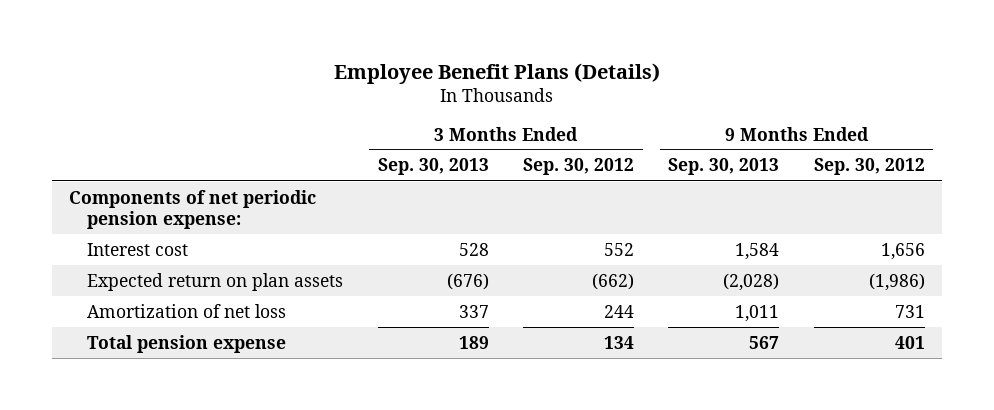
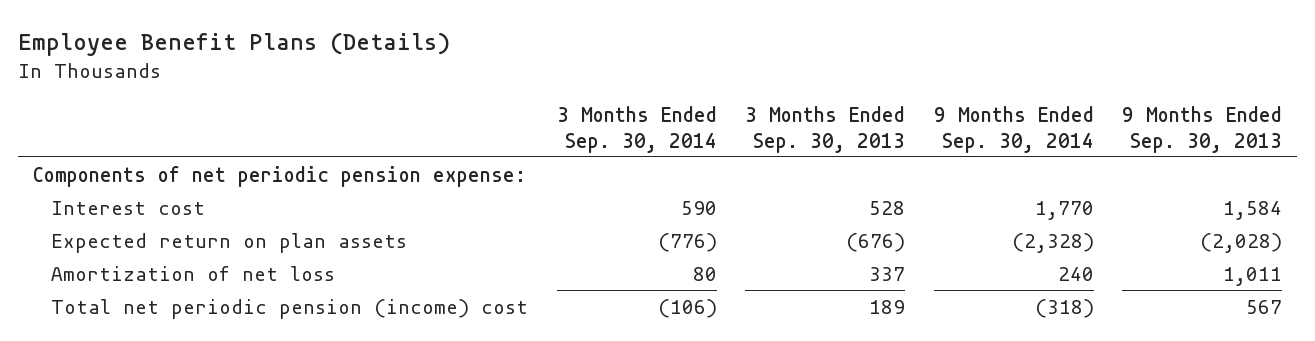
- | 3 Months Ended Sep. 30, 2013 | 3 Months Ended Sep. 30, 2012 | 9 Months Ended Sep. 30, 2013 | 9 Months Ended Sep. 30, 2012
+ | 3 Months Ended Sep. 30, 2014 | 3 Months Ended Sep. 30, 2013 | 9 Months Ended Sep. 30, 2014 | 9 Months Ended Sep. 30, 2013
- Total pension expense | 189 | 134 | 567 | 401
+ Total net periodic pension (income) cost | (106) | 189 | (318) | 567

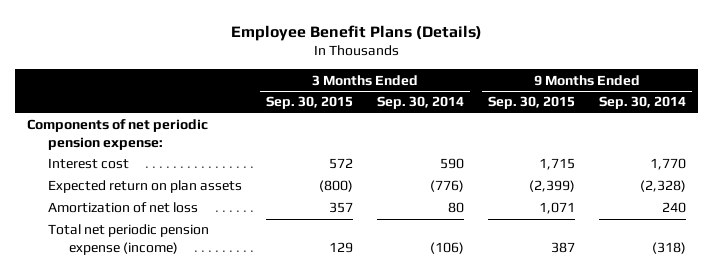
- | 3 Months Ended Sep. 30, 2014 | 3 Months Ended Sep. 30, 2013 | 9 Months Ended Sep. 30, 2014 | 9 Months Ended Sep. 30, 2013
+ | 3 Months Ended Sep. 30, 2015 | 3 Months Ended Sep. 30, 2014 | 9 Months Ended Sep. 30, 2015 | 9 Months Ended Sep. 30, 2014
- Total net periodic pension (income) cost | (106) | 189 | (318) | 567
+ Total net periodic pension expense (income) | 129 | (106) | 387 | (318)

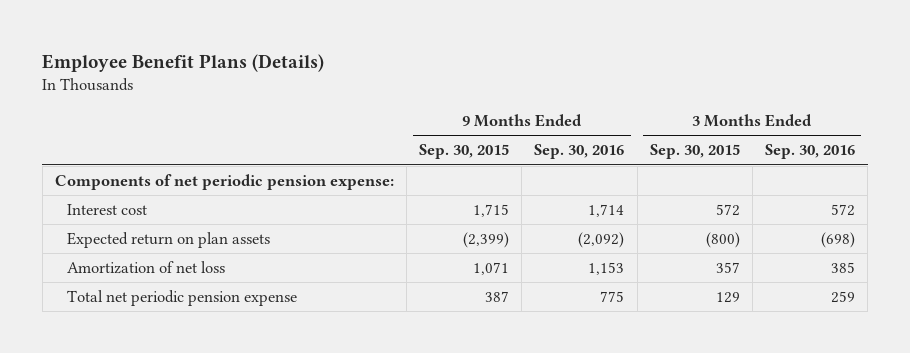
- | 3 Months Ended Sep. 30, 2015 | 3 Months Ended Sep. 30, 2014 | 9 Months Ended Sep. 30, 2015 | 9 Months Ended Sep. 30, 2014
+ | 9 Months Ended Sep. 30, 2015 | 9 Months Ended Sep. 30, 2016 | 3 Months Ended Sep. 30, 2015 | 3 Months Ended Sep. 30, 2016
- Total net periodic pension expense (income) | 129 | (106) | 387 | (318)
+ Total net periodic pension expense | 387 | 775 | 129 | 259

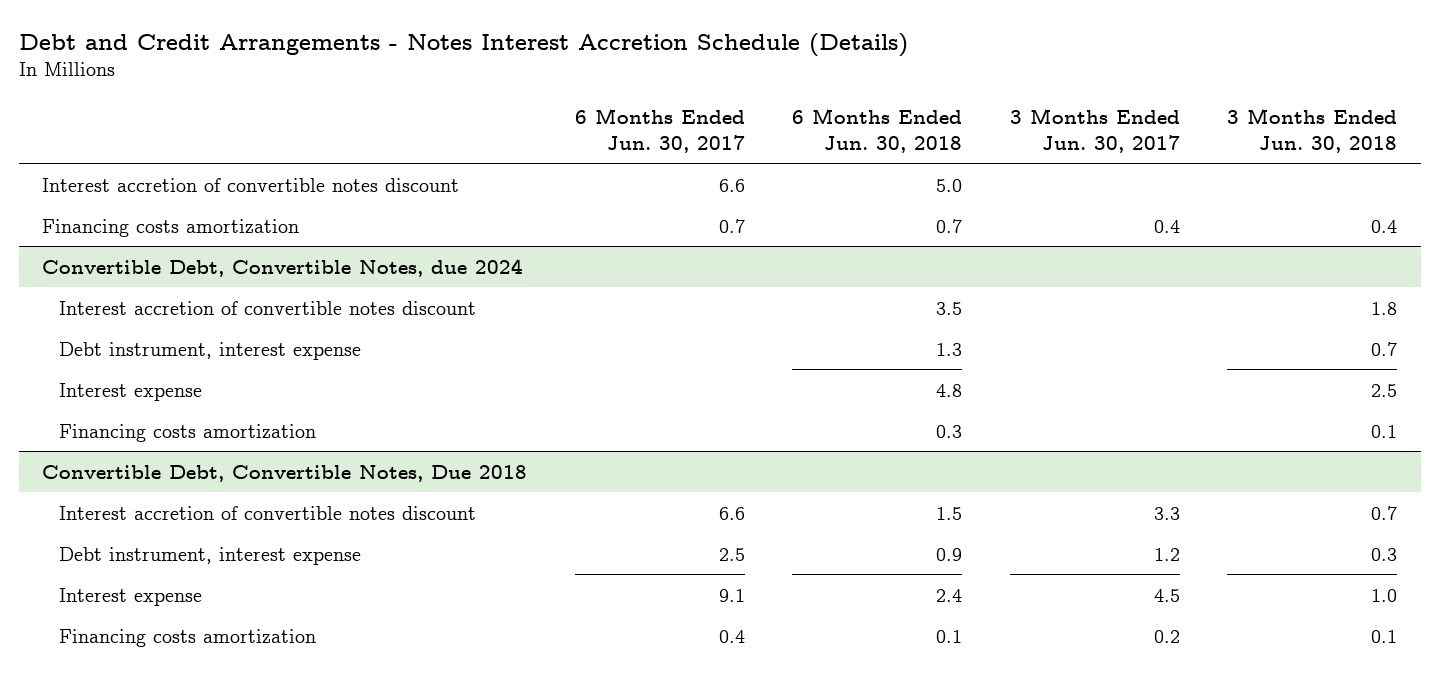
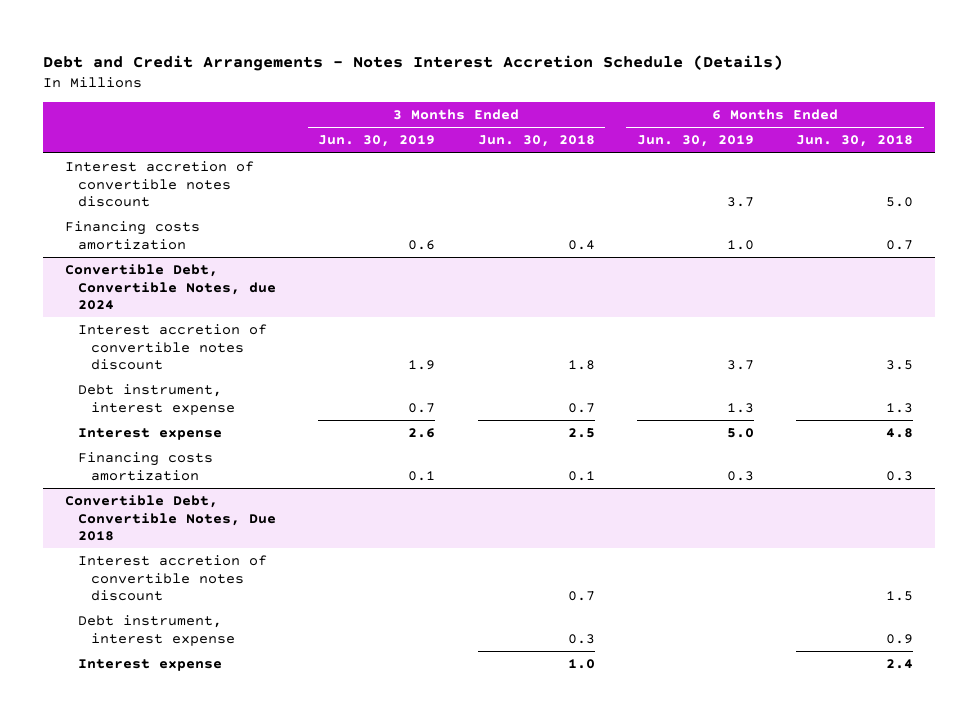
- | 6 Months Ended Jun. 30, 2017 | 6 Months Ended Jun. 30, 2018 | 3 Months Ended Jun. 30, 2017 | 3 Months Ended Jun. 30, 2018
+ | 3 Months Ended Jun. 30, 2019 | 3 Months Ended Jun. 30, 2018 | 6 Months Ended Jun. 30, 2019 | 6 Months Ended Jun. 30, 2018
@ Convertible Debt, Convertible Notes, Due 2018
- Financing costs amortization | 0.4 | 0.1 | 0.2 | 0.1

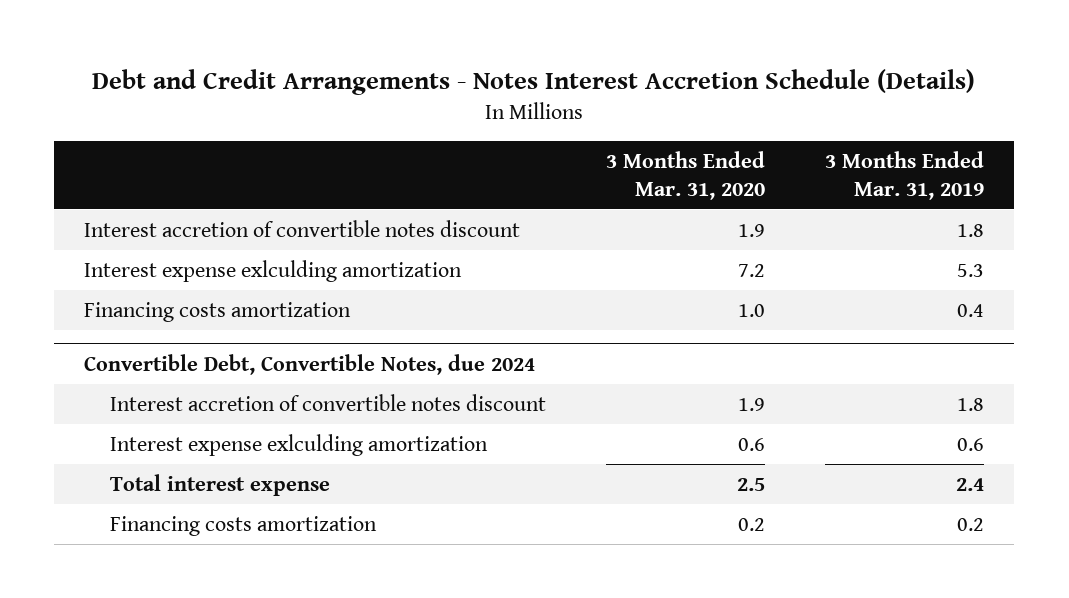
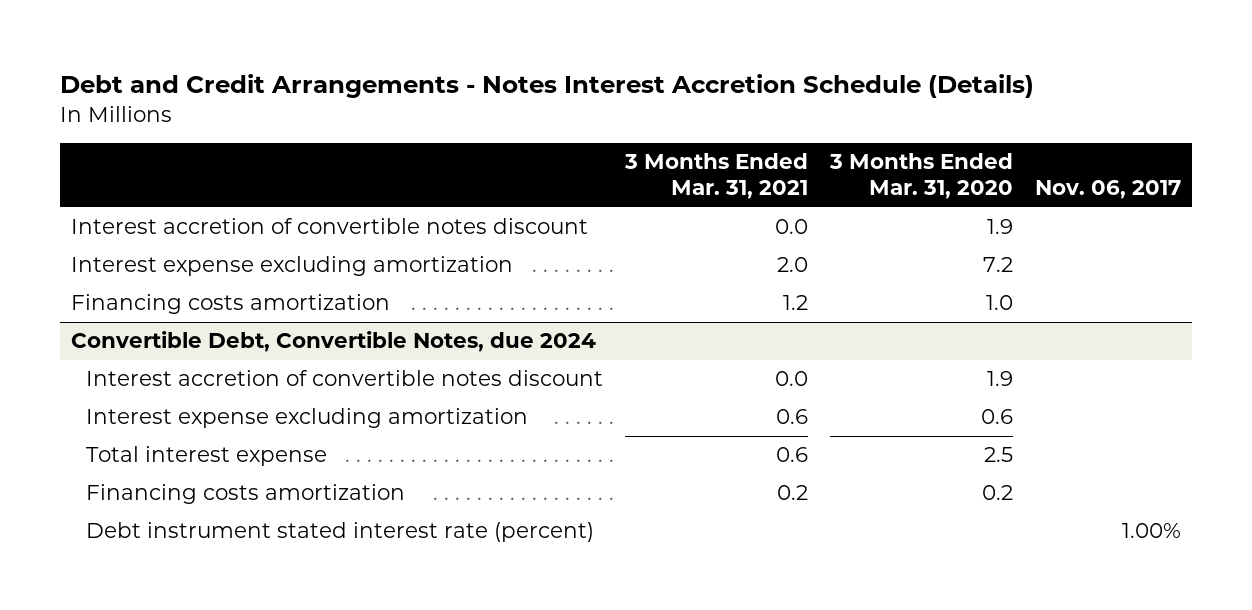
- | 3 Months Ended Mar. 31, 2020 | 3 Months Ended Mar. 31, 2019
+ | 3 Months Ended Mar. 31, 2021 | 3 Months Ended Mar. 31, 2020 | Nov. 06, 2017
- Interest expense exlculding amortization | 7.2 | 5.3
+ Interest expense excluding amortization | 2.0 | 7.2 |
@ Convertible Debt, Convertible Notes, due 2024
- Interest expense exlculding amortization | 0.6 | 0.6
+ Interest expense excluding amortization | 0.6 | 0.6 |
+ Debt instrument stated interest rate (percent) | | | 1.00%

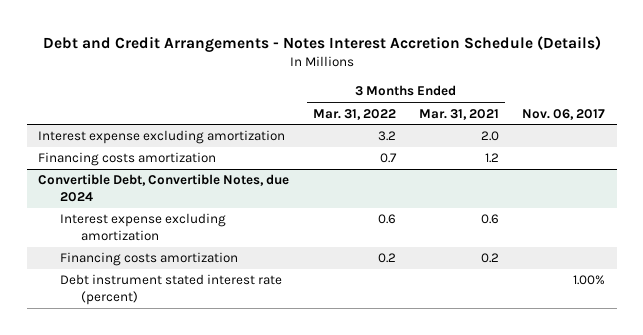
- | 3 Months Ended Mar. 31, 2021 | 3 Months Ended Mar. 31, 2020 | Nov. 06, 2017
+ | 3 Months Ended Mar. 31, 2022 | 3 Months Ended Mar. 31, 2021 | Nov. 06, 2017
- Interest accretion of convertible notes discount | 0.0 | 1.9 |
@ Convertible Debt, Convertible Notes, due 2024
- Interest accretion of convertible notes discount | 0.0 | 1.9 |
- Total interest expense | 0.6 | 2.5 |

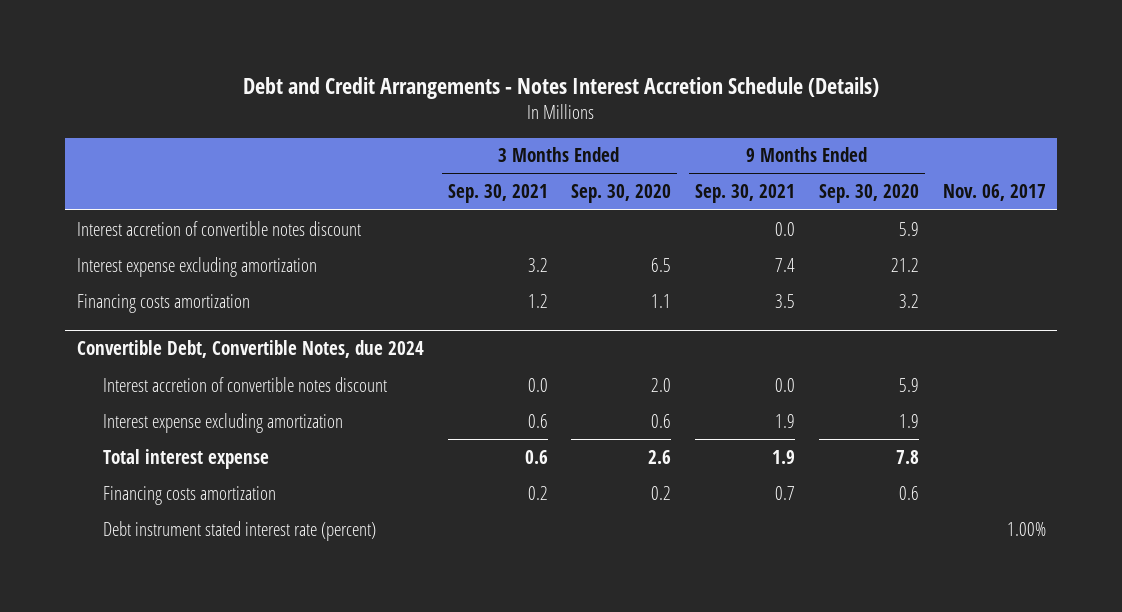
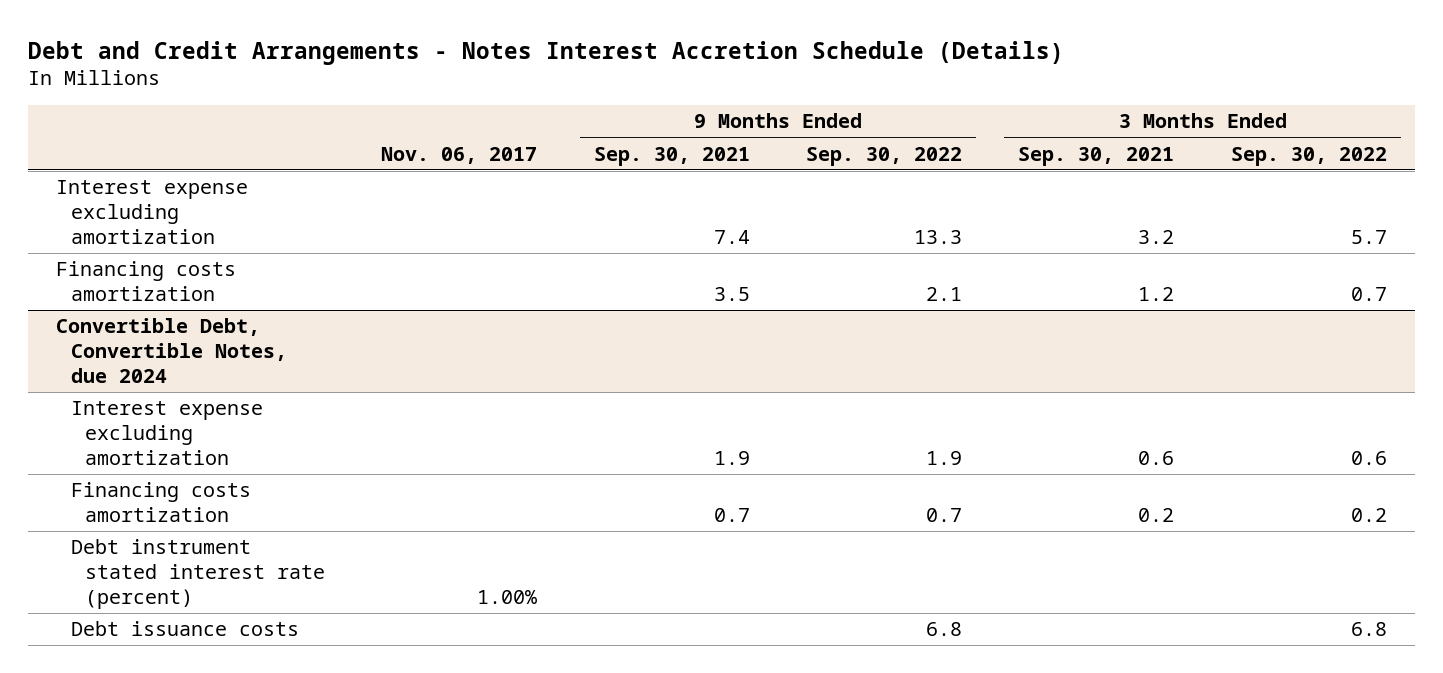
- | 3 Months Ended Sep. 30, 2021 | 3 Months Ended Sep. 30, 2020 | 9 Months Ended Sep. 30, 2021 | 9 Months Ended Sep. 30, 2020 | Nov. 06, 2017
+ | Nov. 06, 2017 | 9 Months Ended Sep. 30, 2021 | 9 Months Ended Sep. 30, 2022 | 3 Months Ended Sep. 30, 2021 | 3 Months Ended Sep. 30, 2022
- Interest accretion of convertible notes discount | | | 0.0 | 5.9 |
@ Convertible Debt, Convertible Notes, due 2024
- Interest accretion of convertible notes discount | 0.0 | 2.0 | 0.0 | 5.9 |
- Total interest expense | 0.6 | 2.6 | 1.9 | 7.8 |
+ Debt issuance costs | | | 6.8 | | 6.8

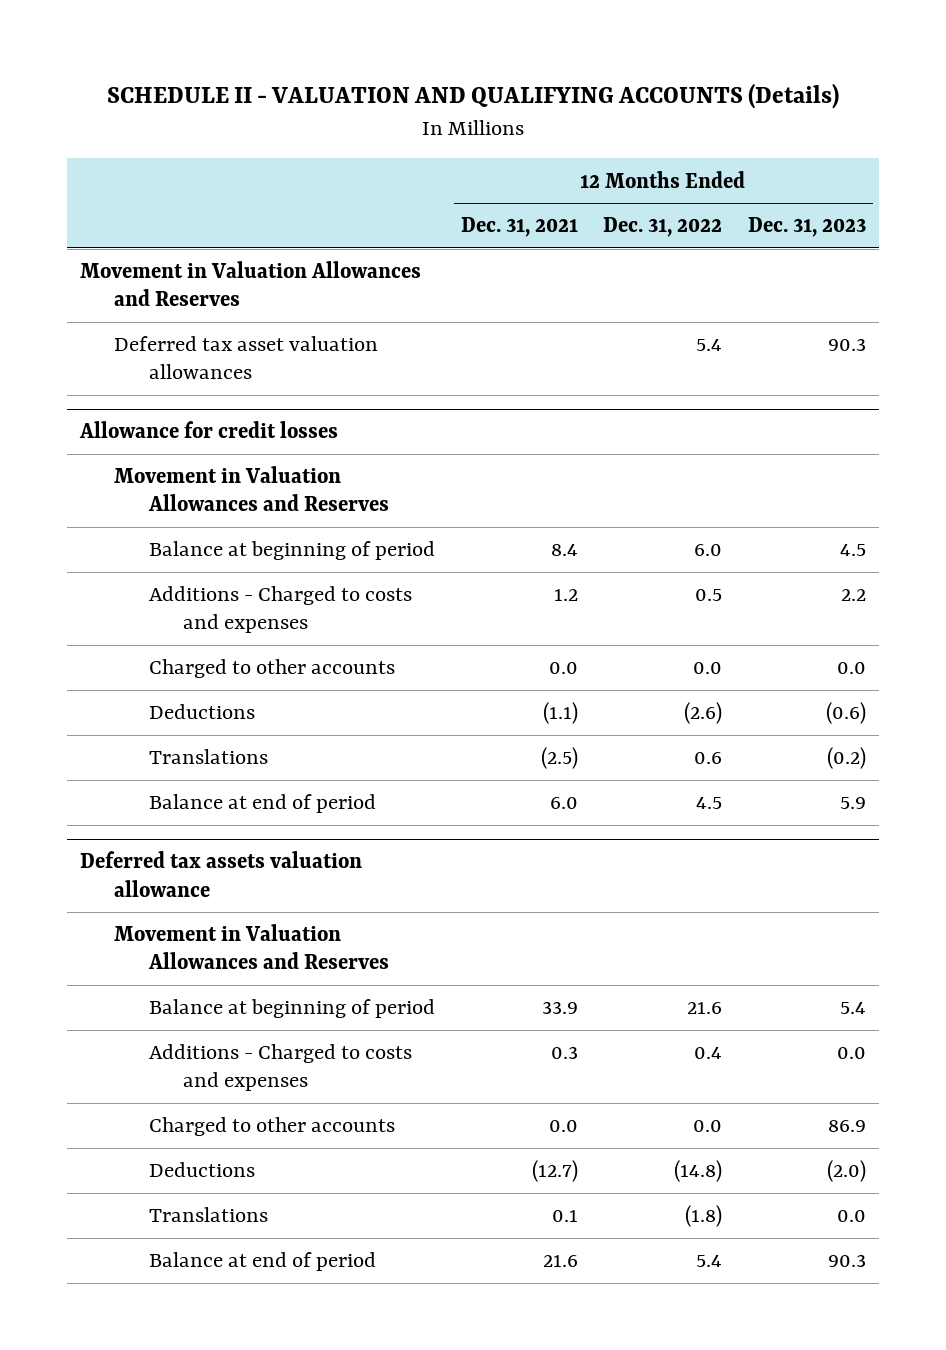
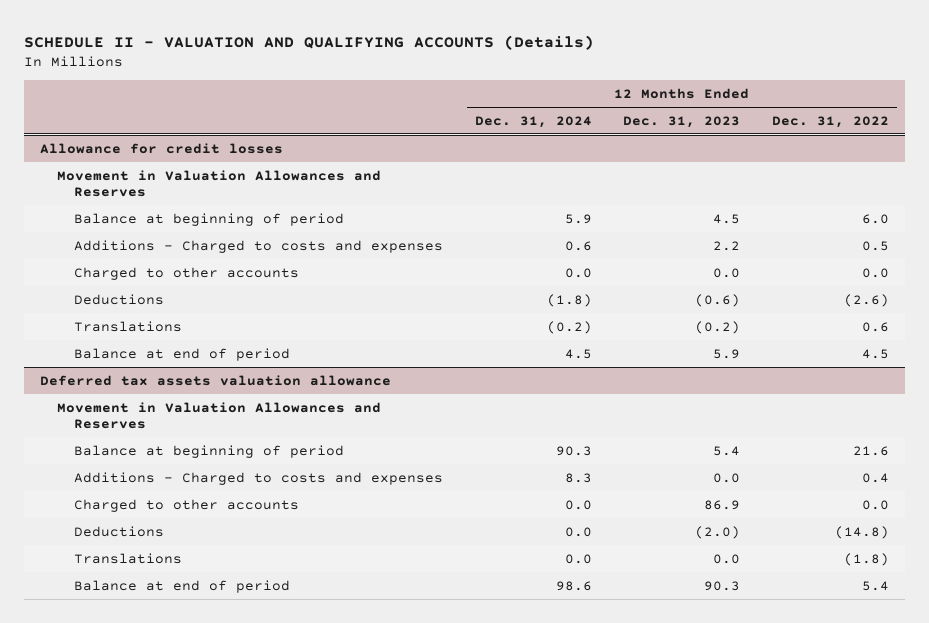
- | 12 Months Ended Dec. 31, 2021 | 12 Months Ended Dec. 31, 2022 | 12 Months Ended Dec. 31, 2023
+ | 12 Months Ended Dec. 31, 2024 | 12 Months Ended Dec. 31, 2023 | 12 Months Ended Dec. 31, 2022
- Movement in Valuation Allowances and Reserves
- Deferred tax asset valuation allowances | | 5.4 | 90.3

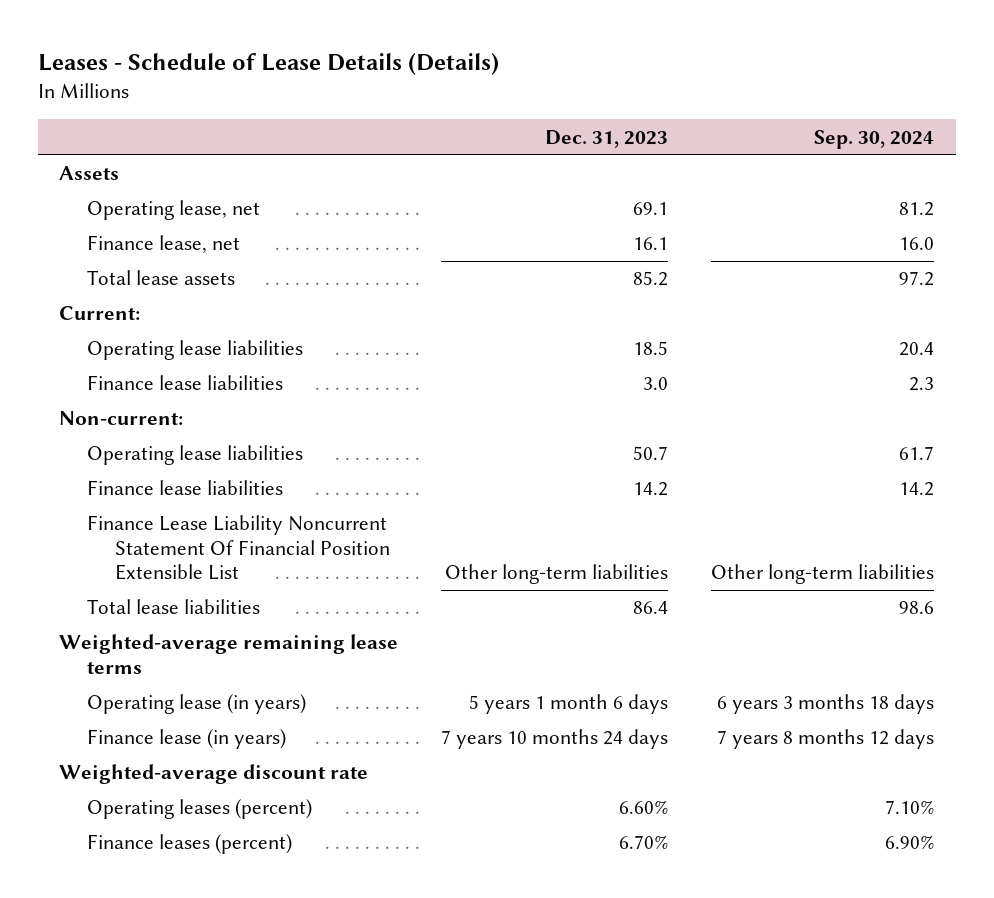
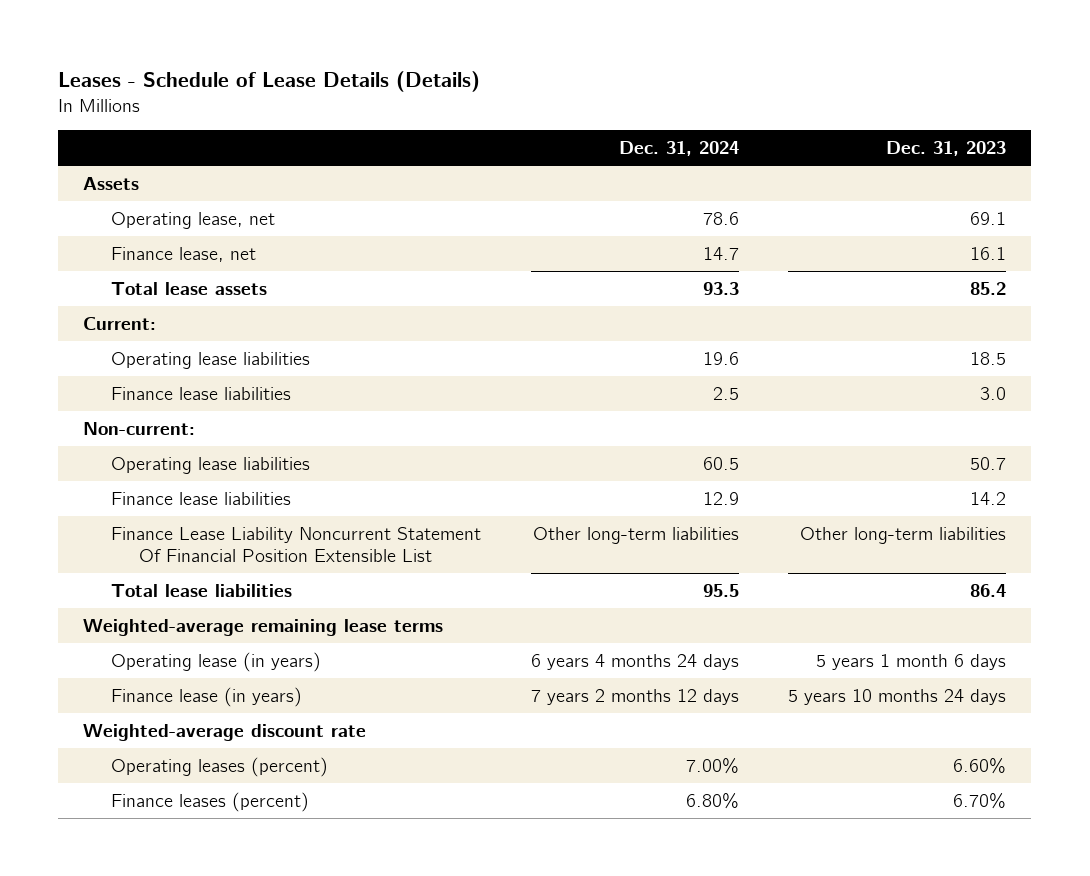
- | Dec. 31, 2023 | Sep. 30, 2024
+ | Dec. 31, 2024 | Dec. 31, 2023
- Finance lease (in years) | 7 years 10 months 24 days | 7 years 8 months 12 days
+ Finance lease (in years) | 7 years 2 months 12 days | 5 years 10 months 24 days

